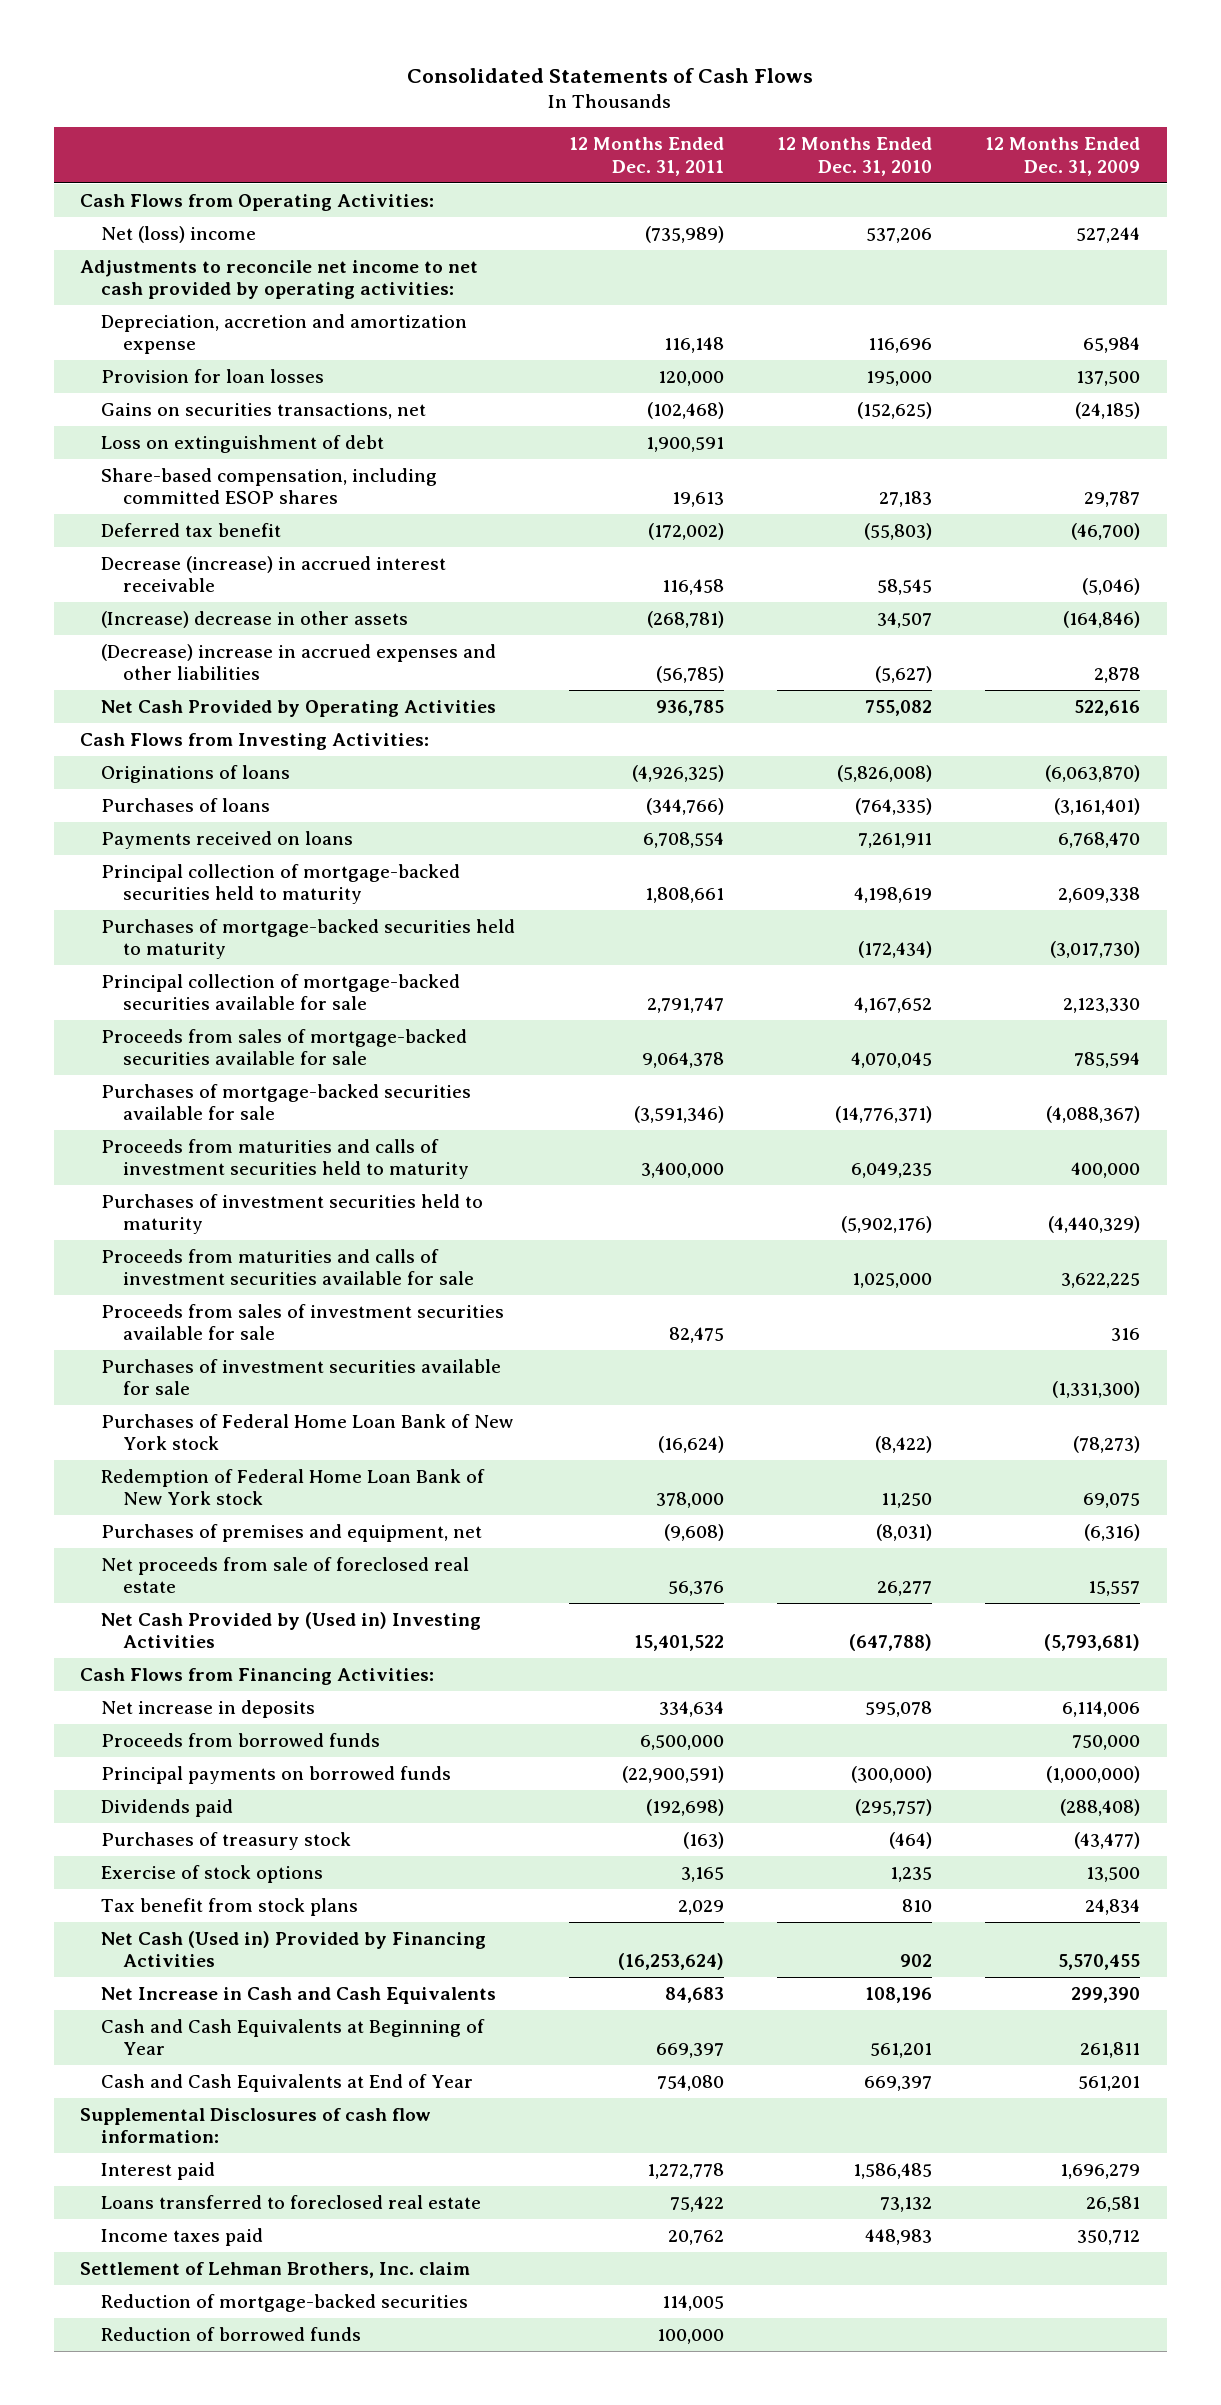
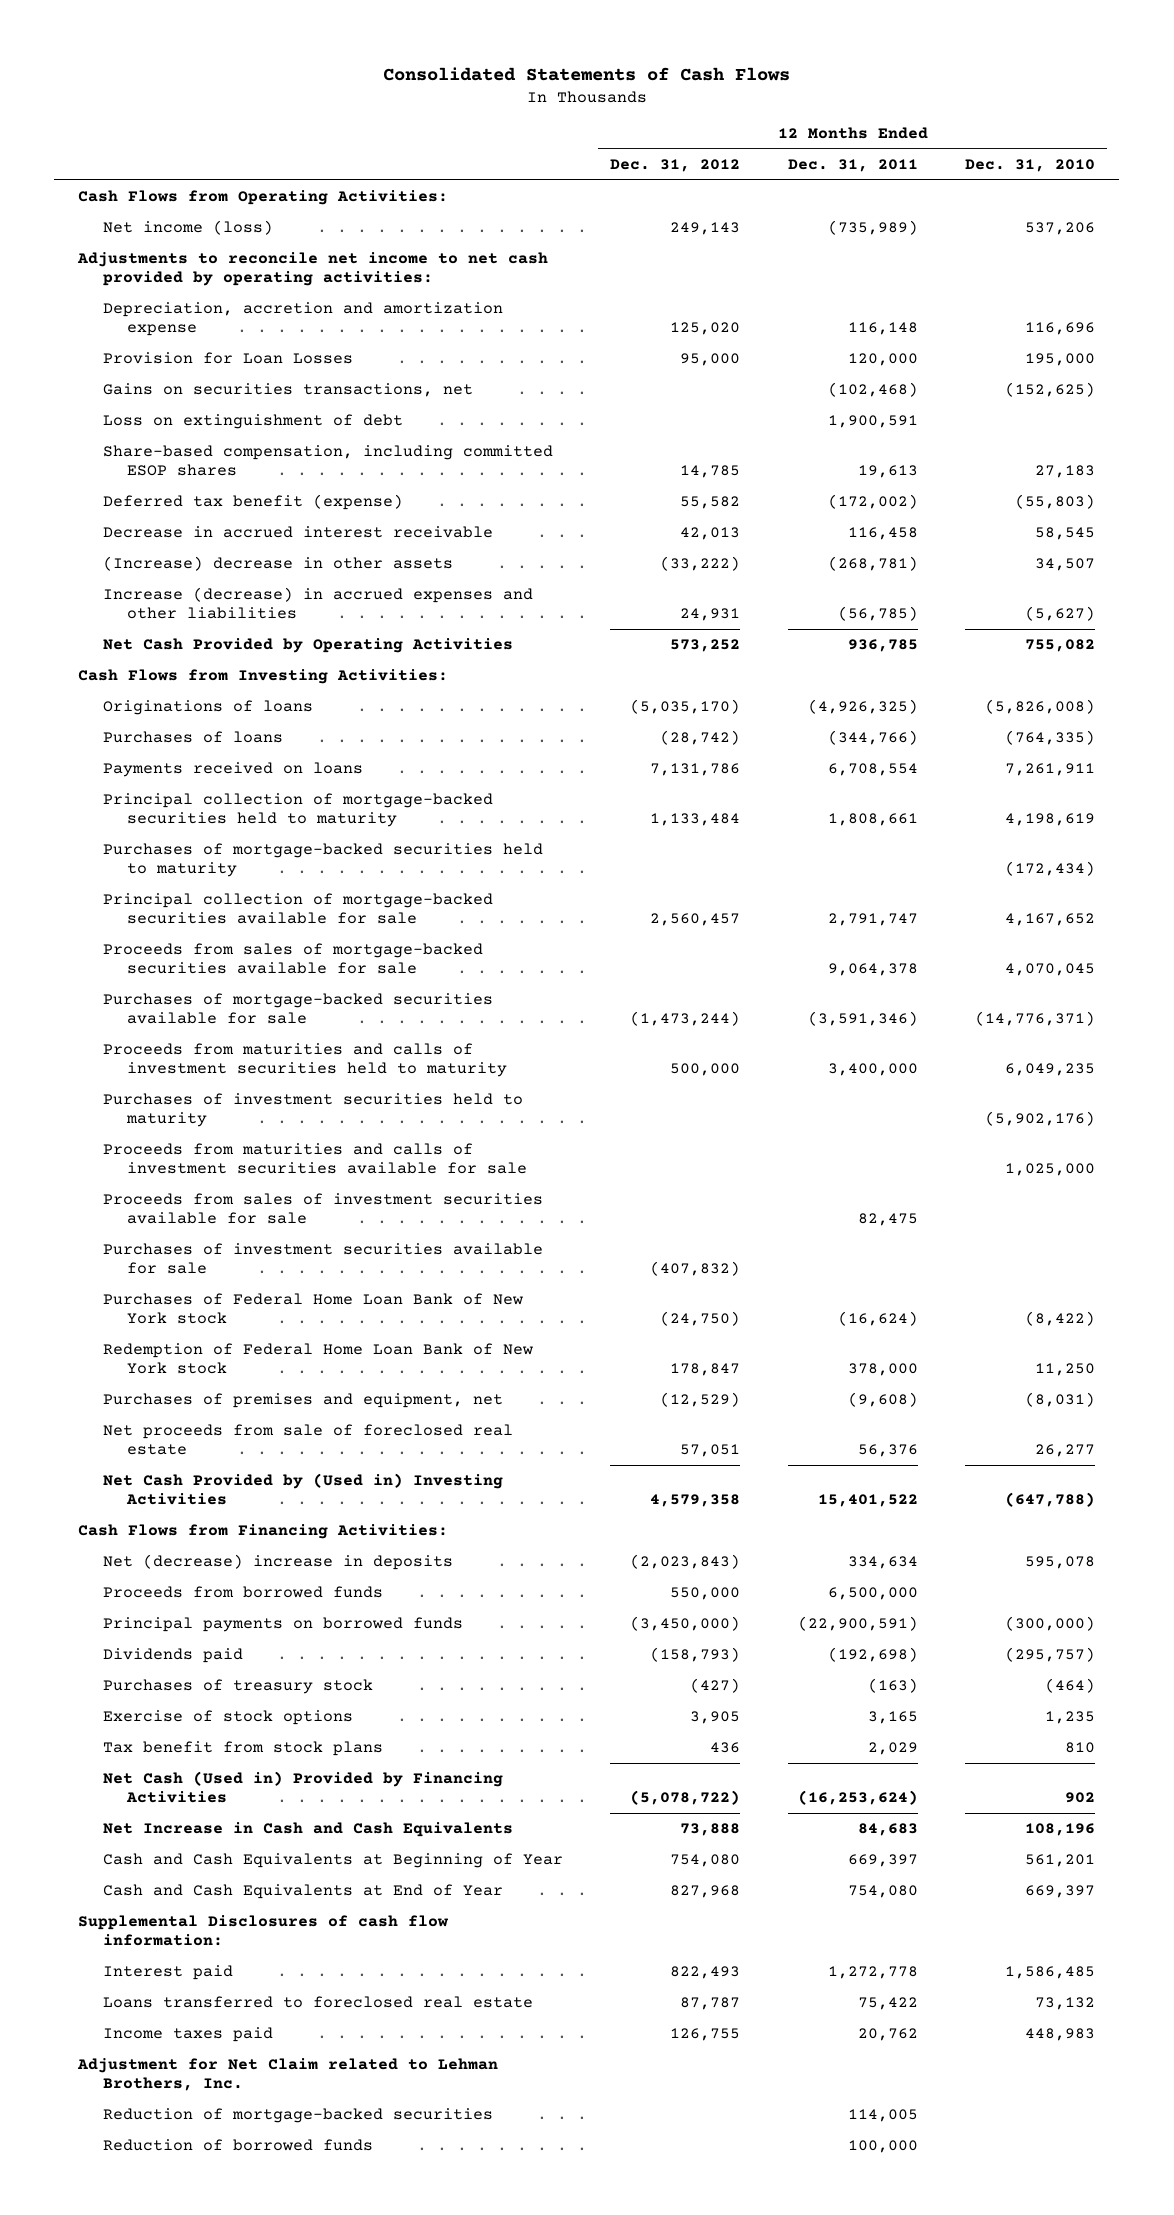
- | 12 Months Ended Dec. 31, 2011 | 12 Months Ended Dec. 31, 2010 | 12 Months Ended Dec. 31, 2009
+ | 12 Months Ended Dec. 31, 2012 | 12 Months Ended Dec. 31, 2011 | 12 Months Ended Dec. 31, 2010
- Net (loss) income | (735,989) | 537,206 | 527,244
+ Net income (loss) | 249,143 | (735,989) | 537,206
- Provision for loan losses | 120,000 | 195,000 | 137,500
+ Provision for Loan Losses | 95,000 | 120,000 | 195,000
- Deferred tax benefit | (172,002) | (55,803) | (46,700)
- Decrease (increase) in accrued interest receivable | 116,458 | 58,545 | (5,046)
+ Deferred tax benefit (expense) | 55,582 | (172,002) | (55,803)
+ Decrease in accrued interest receivable | 42,013 | 116,458 | 58,545
- (Decrease) increase in accrued expenses and other liabilities | (56,785) | (5,627) | 2,878
+ Increase (decrease) in accrued expenses and other liabilities | 24,931 | (56,785) | (5,627)
- Net increase in deposits | 334,634 | 595,078 | 6,114,006
+ Net (decrease) increase in deposits | (2,023,843) | 334,634 | 595,078
- Settlement of Lehman Brothers, Inc. claim
+ Adjustment for Net Claim related to Lehman Brothers, Inc.

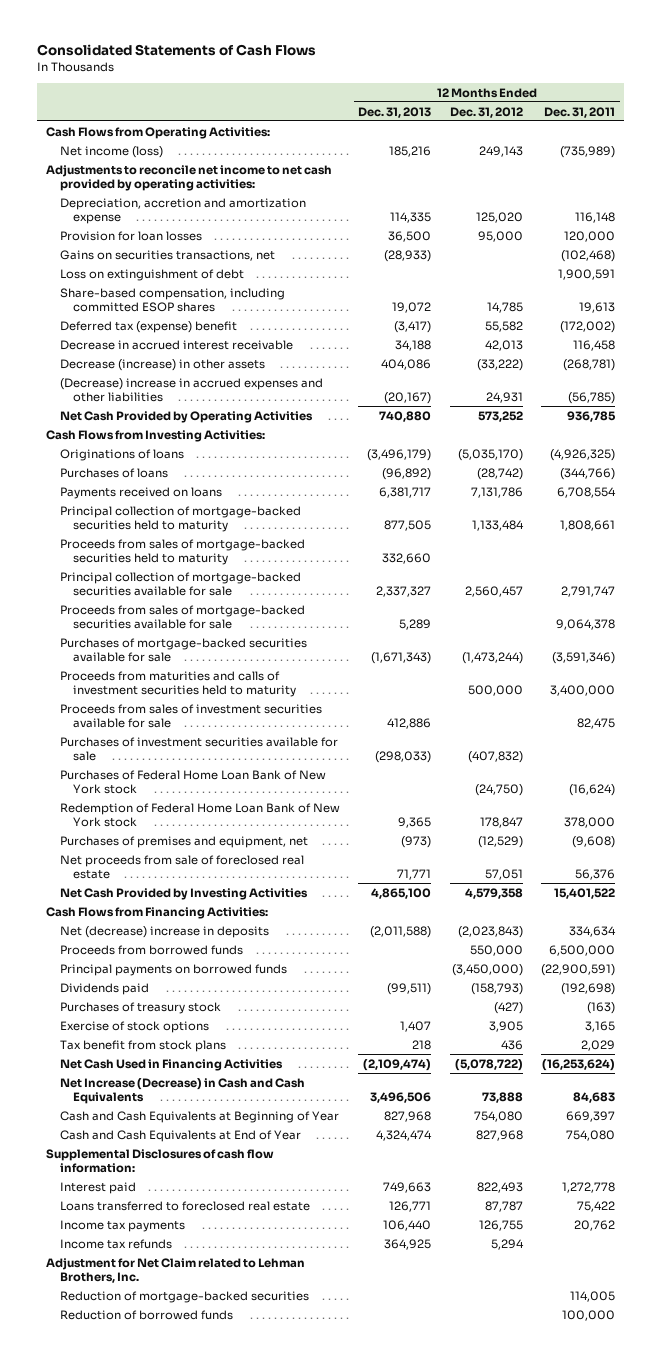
- | 12 Months Ended Dec. 31, 2012 | 12 Months Ended Dec. 31, 2011 | 12 Months Ended Dec. 31, 2010
+ | 12 Months Ended Dec. 31, 2013 | 12 Months Ended Dec. 31, 2012 | 12 Months Ended Dec. 31, 2011
- Provision for Loan Losses | 95,000 | 120,000 | 195,000
+ Provision for loan losses | 36,500 | 95,000 | 120,000
- Deferred tax benefit (expense) | 55,582 | (172,002) | (55,803)
+ Deferred tax (expense) benefit | (3,417) | 55,582 | (172,002)
- (Increase) decrease in other assets | (33,222) | (268,781) | 34,507
- Increase (decrease) in accrued expenses and other liabilities | 24,931 | (56,785) | (5,627)
+ Decrease (increase) in other assets | 404,086 | (33,222) | (268,781)
+ (Decrease) increase in accrued expenses and other liabilities | (20,167) | 24,931 | (56,785)
- Purchases of mortgage-backed securities held to maturity | | | (172,434)
+ Proceeds from sales of mortgage-backed securities held to maturity | 332,660 | |
- Purchases of investment securities held to maturity | | | (5,902,176)
- Proceeds from maturities and calls of investment securities available for sale | | | 1,025,000
- Net Cash Provided by (Used in) Investing Activities | 4,579,358 | 15,401,522 | (647,788)
+ Net Cash Provided by Investing Activities | 4,865,100 | 4,579,358 | 15,401,522
- Net Cash (Used in) Provided by Financing Activities | (5,078,722) | (16,253,624) | 902
- Net Increase in Cash and Cash Equivalents | 73,888 | 84,683 | 108,196
+ Net Cash Used in Financing Activities | (2,109,474) | (5,078,722) | (16,253,624)
+ Net Increase (Decrease) in Cash and Cash Equivalents | 3,496,506 | 73,888 | 84,683
- Income taxes paid | 126,755 | 20,762 | 448,983
+ Income tax payments | 106,440 | 126,755 | 20,762
+ Income tax refunds | 364,925 | 5,294 |

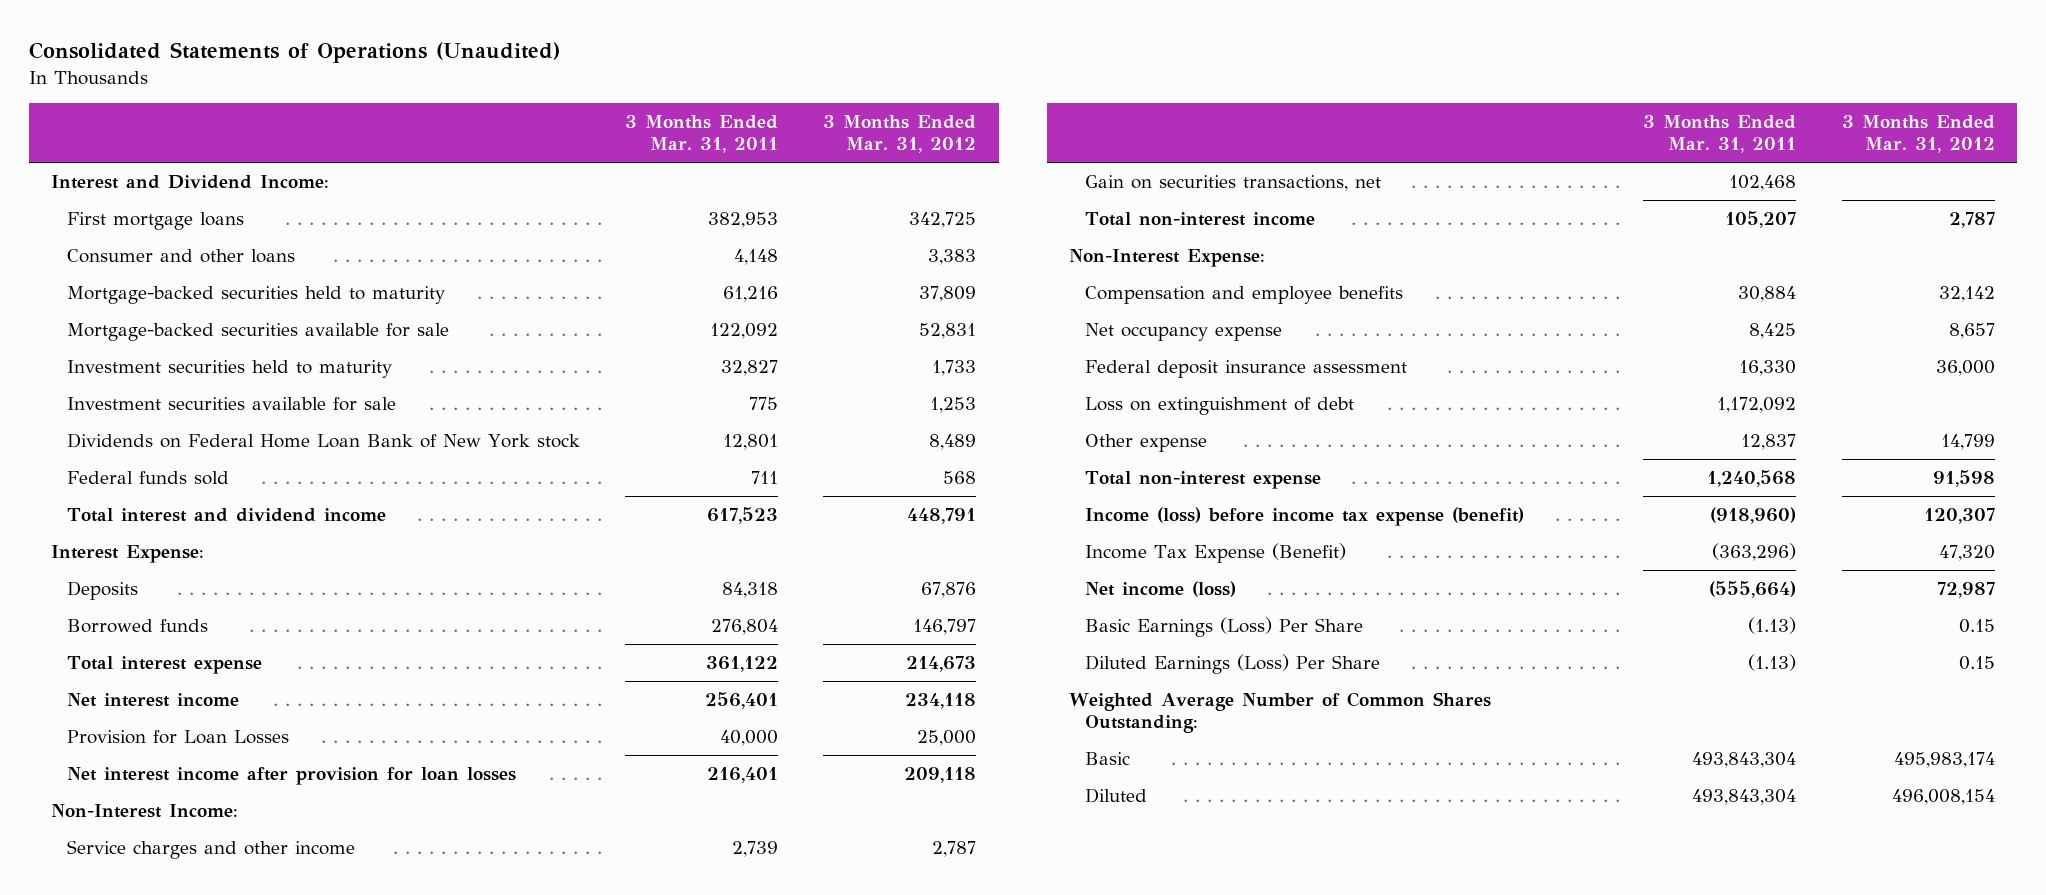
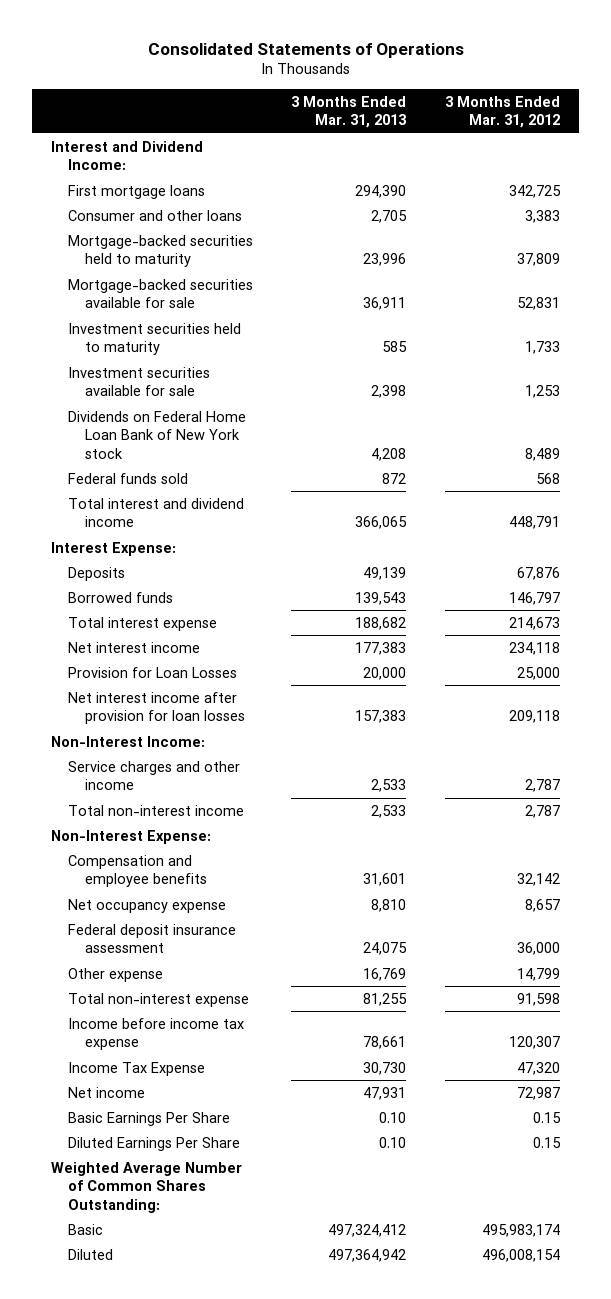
- Consolidated Statements of Operations (Unaudited)
+ Consolidated Statements of Operations
- | 3 Months Ended Mar. 31, 2011 | 3 Months Ended Mar. 31, 2012
+ | 3 Months Ended Mar. 31, 2013 | 3 Months Ended Mar. 31, 2012
- Gain on securities transactions, net | 102,468 |
- Loss on extinguishment of debt | 1,172,092 |
- Income (loss) before income tax expense (benefit) | (918,960) | 120,307
- Income Tax Expense (Benefit) | (363,296) | 47,320
- Net income (loss) | (555,664) | 72,987
- Basic Earnings (Loss) Per Share | (1.13) | 0.15
- Diluted Earnings (Loss) Per Share | (1.13) | 0.15
+ Income before income tax expense | 78,661 | 120,307
+ Income Tax Expense | 30,730 | 47,320
+ Net income | 47,931 | 72,987
+ Basic Earnings Per Share | 0.10 | 0.15
+ Diluted Earnings Per Share | 0.10 | 0.15

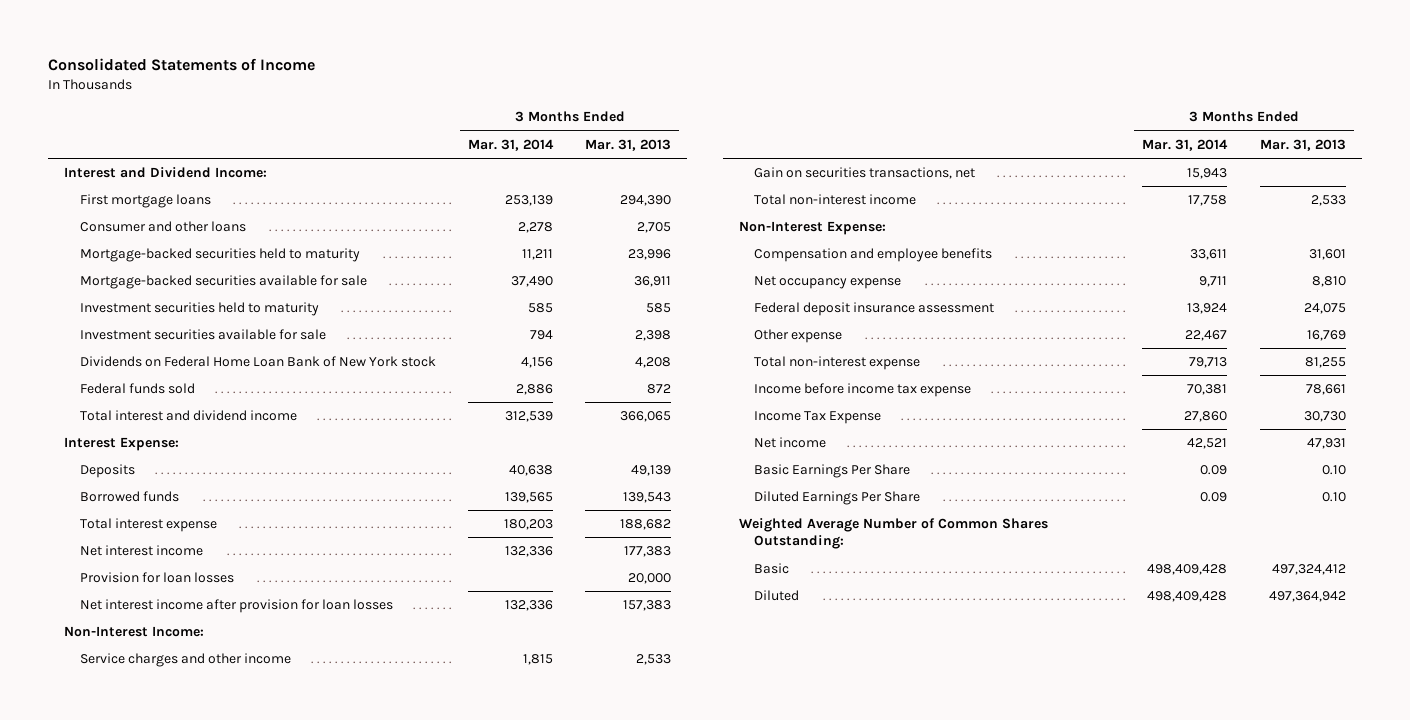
- Consolidated Statements of Operations
+ Consolidated Statements of Income
- | 3 Months Ended Mar. 31, 2013 | 3 Months Ended Mar. 31, 2012
+ | 3 Months Ended Mar. 31, 2014 | 3 Months Ended Mar. 31, 2013
- Provision for Loan Losses | 20,000 | 25,000
+ Provision for loan losses | | 20,000
+ Gain on securities transactions, net | 15,943 |

